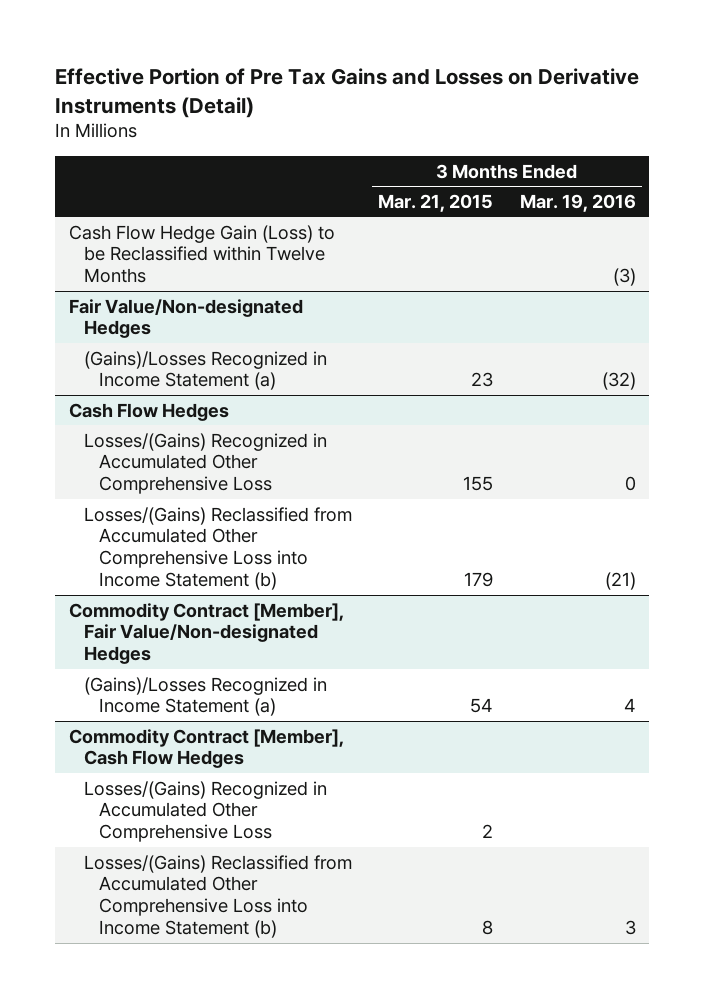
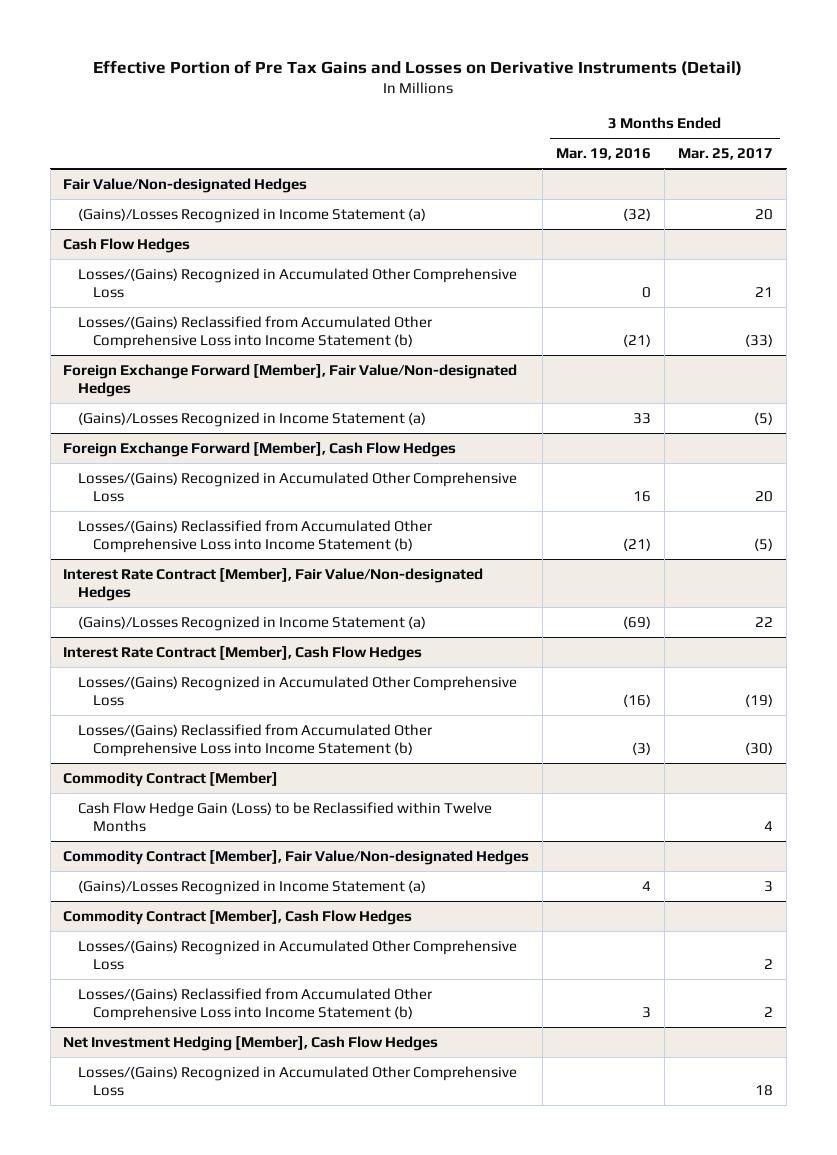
- | 3 Months Ended Mar. 21, 2015 | 3 Months Ended Mar. 19, 2016
+ | 3 Months Ended Mar. 19, 2016 | 3 Months Ended Mar. 25, 2017
- Cash Flow Hedge Gain (Loss) to be Reclassified within Twelve Months | | (3)
+ Foreign Exchange Forward [Member], Fair Value/Non-designated Hedges
+ (Gains)/Losses Recognized in Income Statement (a) | 33 | (5)
+ Foreign Exchange Forward [Member], Cash Flow Hedges
+ Losses/(Gains) Recognized in Accumulated Other Comprehensive Loss | 16 | 20
+ Losses/(Gains) Reclassified from Accumulated Other Comprehensive Loss into Income Statement (b) | (21) | (5)
+ Interest Rate Contract [Member], Fair Value/Non-designated Hedges
+ (Gains)/Losses Recognized in Income Statement (a) | (69) | 22
+ Interest Rate Contract [Member], Cash Flow Hedges
+ Losses/(Gains) Recognized in Accumulated Other Comprehensive Loss | (16) | (19)
+ Losses/(Gains) Reclassified from Accumulated Other Comprehensive Loss into Income Statement (b) | (3) | (30)
+ Commodity Contract [Member]
+ Cash Flow Hedge Gain (Loss) to be Reclassified within Twelve Months | | 4
+ Net Investment Hedging [Member], Cash Flow Hedges
+ Losses/(Gains) Recognized in Accumulated Other Comprehensive Loss | | 18

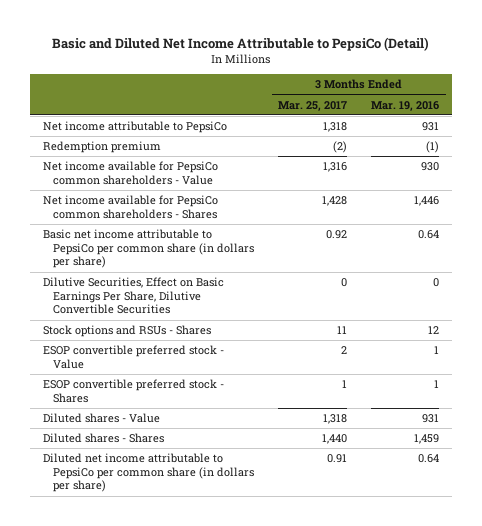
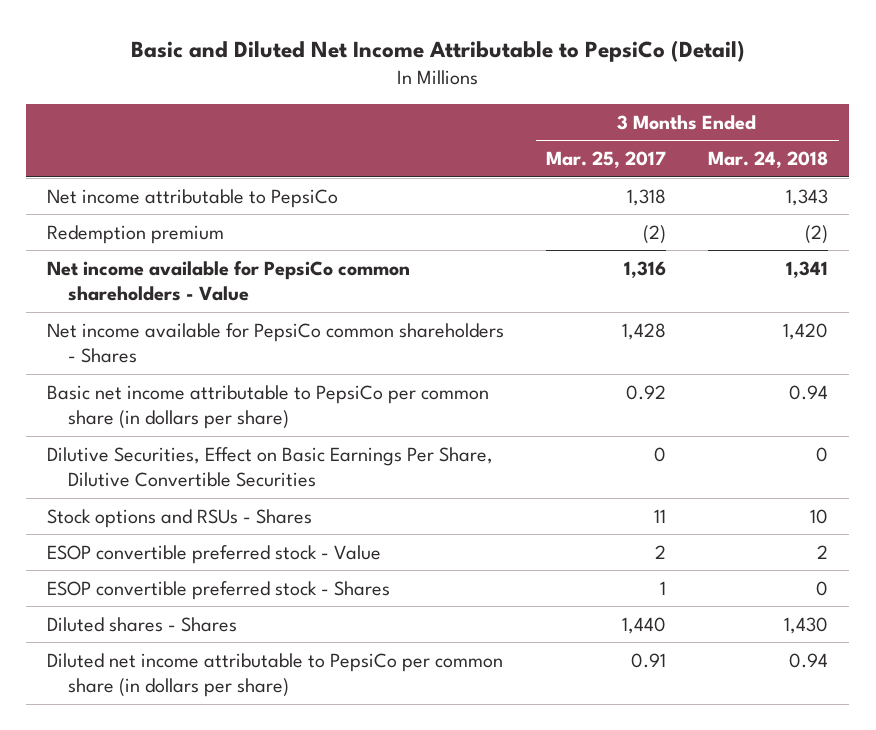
- | 3 Months Ended Mar. 25, 2017 | 3 Months Ended Mar. 19, 2016
+ | 3 Months Ended Mar. 25, 2017 | 3 Months Ended Mar. 24, 2018
- Diluted shares - Value | 1,318 | 931

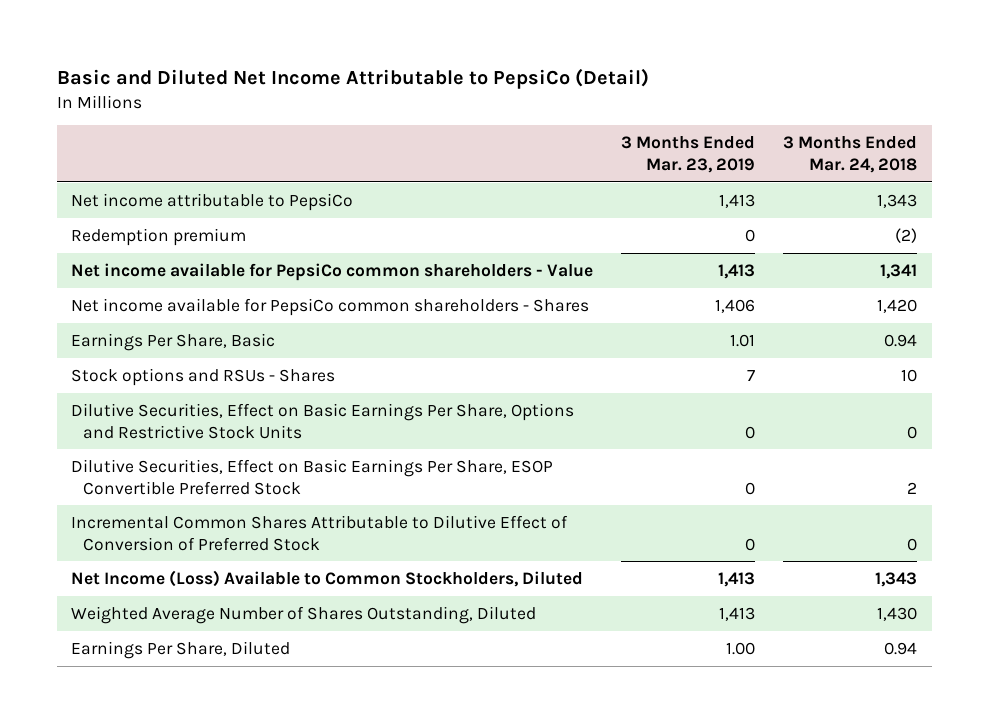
- | 3 Months Ended Mar. 25, 2017 | 3 Months Ended Mar. 24, 2018
+ | 3 Months Ended Mar. 23, 2019 | 3 Months Ended Mar. 24, 2018
- Basic net income attributable to PepsiCo per common share (in dollars per share) | 0.92 | 0.94
- Dilutive Securities, Effect on Basic Earnings Per Share, Dilutive Convertible Securities | 0 | 0
+ Earnings Per Share, Basic | 1.01 | 0.94
- ESOP convertible preferred stock - Value | 2 | 2
- ESOP convertible preferred stock - Shares | 1 | 0
- Diluted shares - Shares | 1,440 | 1,430
- Diluted net income attributable to PepsiCo per common share (in dollars per share) | 0.91 | 0.94
+ Dilutive Securities, Effect on Basic Earnings Per Share, Options and Restrictive Stock Units | 0 | 0
+ Dilutive Securities, Effect on Basic Earnings Per Share, ESOP Convertible Preferred Stock | 0 | 2
+ Incremental Common Shares Attributable to Dilutive Effect of Conversion of Preferred Stock | 0 | 0
+ Net Income (Loss) Available to Common Stockholders, Diluted | 1,413 | 1,343
+ Weighted Average Number of Shares Outstanding, Diluted | 1,413 | 1,430
+ Earnings Per Share, Diluted | 1.00 | 0.94

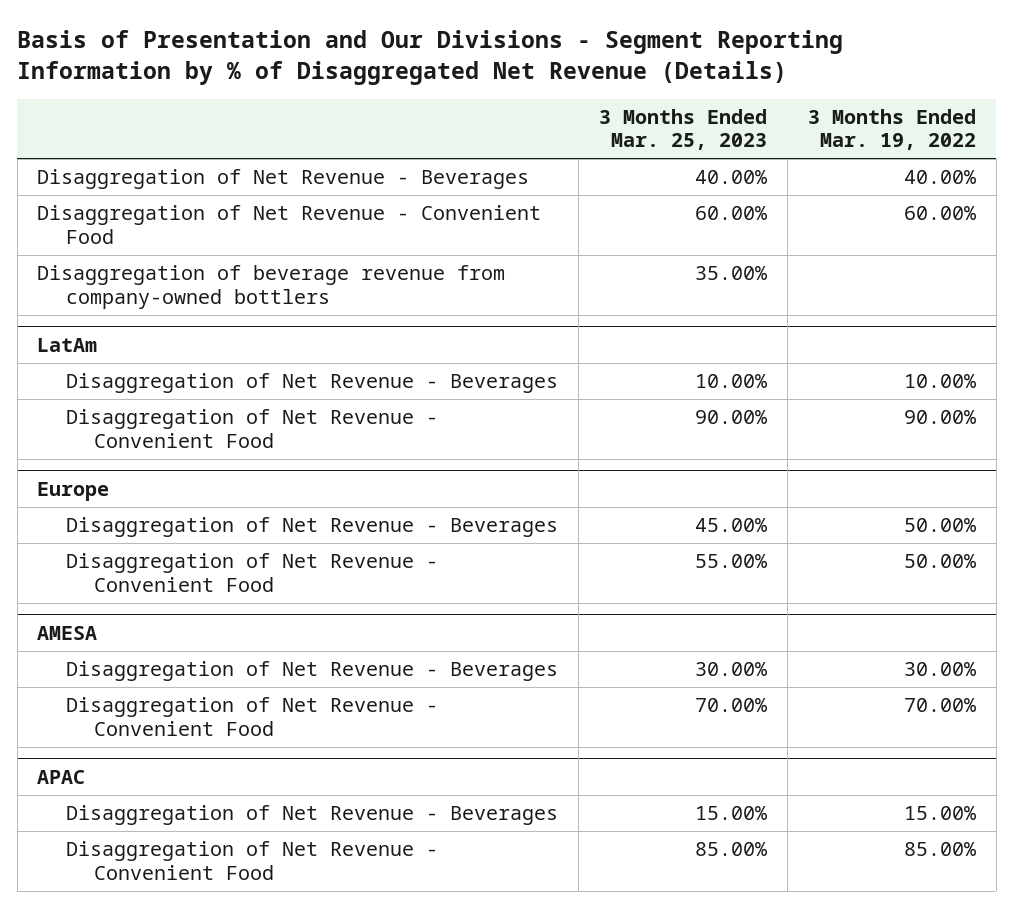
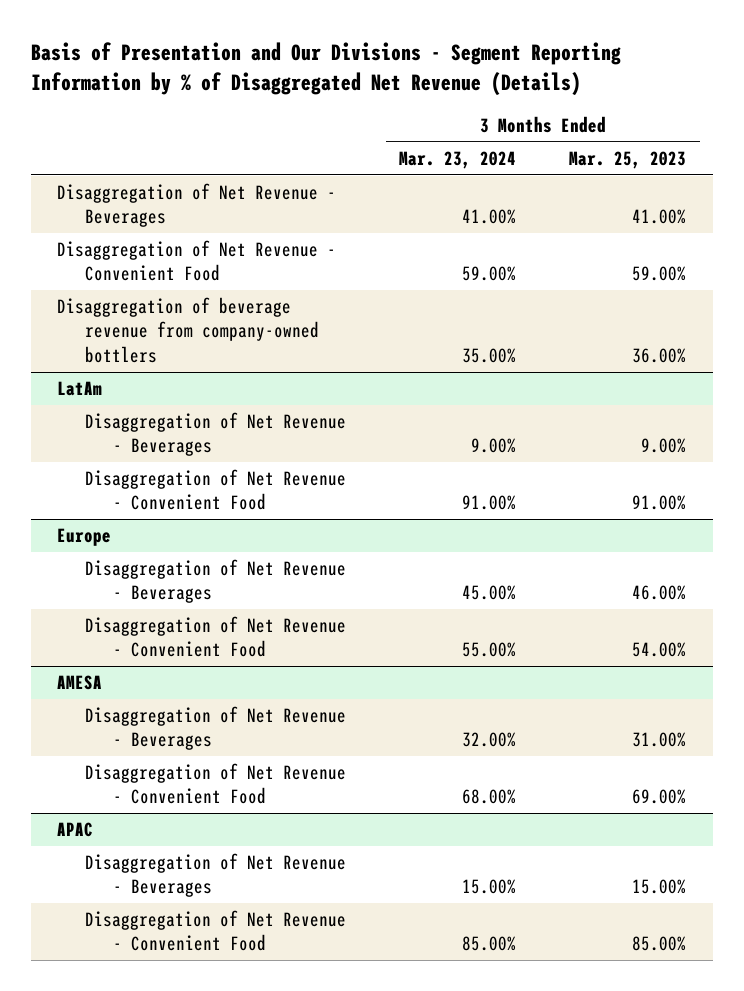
- | 3 Months Ended Mar. 25, 2023 | 3 Months Ended Mar. 19, 2022
+ | 3 Months Ended Mar. 23, 2024 | 3 Months Ended Mar. 25, 2023
- Disaggregation of Net Revenue - Beverages | 40.00% | 40.00%
- Disaggregation of Net Revenue - Convenient Food | 60.00% | 60.00%
- Disaggregation of beverage revenue from company-owned bottlers | 35.00% |
+ Disaggregation of Net Revenue - Beverages | 41.00% | 41.00%
+ Disaggregation of Net Revenue - Convenient Food | 59.00% | 59.00%
+ Disaggregation of beverage revenue from company-owned bottlers | 35.00% | 36.00%
@ LatAm
- Disaggregation of Net Revenue - Beverages | 10.00% | 10.00%
- Disaggregation of Net Revenue - Convenient Food | 90.00% | 90.00%
+ Disaggregation of Net Revenue - Beverages | 9.00% | 9.00%
+ Disaggregation of Net Revenue - Convenient Food | 91.00% | 91.00%
@ Europe
- Disaggregation of Net Revenue - Beverages | 45.00% | 50.00%
- Disaggregation of Net Revenue - Convenient Food | 55.00% | 50.00%
+ Disaggregation of Net Revenue - Beverages | 45.00% | 46.00%
+ Disaggregation of Net Revenue - Convenient Food | 55.00% | 54.00%
@ AMESA
- Disaggregation of Net Revenue - Beverages | 30.00% | 30.00%
- Disaggregation of Net Revenue - Convenient Food | 70.00% | 70.00%
+ Disaggregation of Net Revenue - Beverages | 32.00% | 31.00%
+ Disaggregation of Net Revenue - Convenient Food | 68.00% | 69.00%

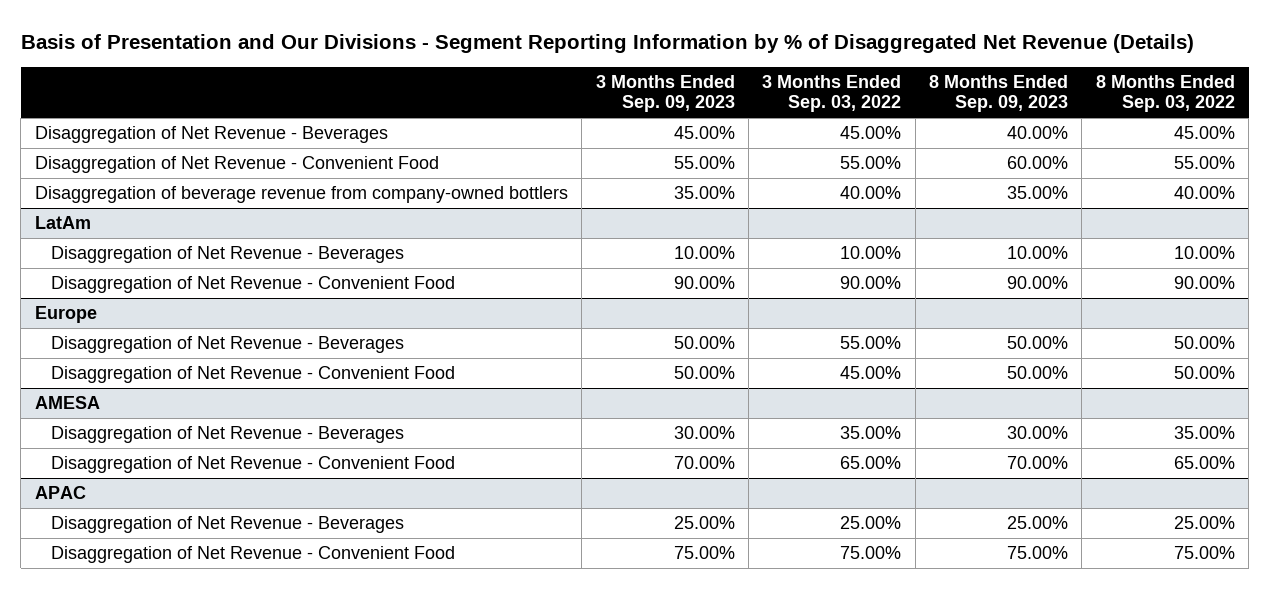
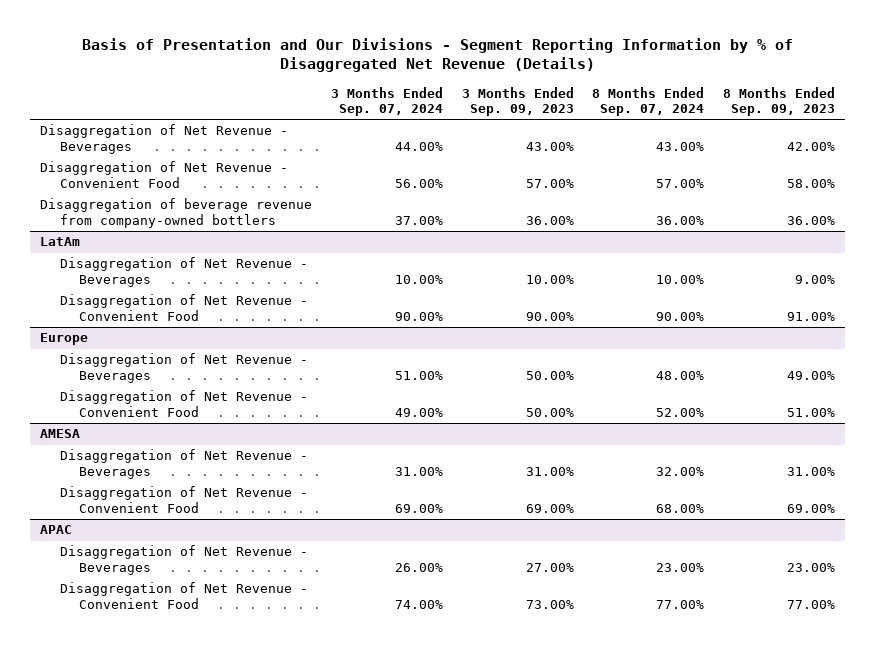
- | 3 Months Ended Sep. 09, 2023 | 3 Months Ended Sep. 03, 2022 | 8 Months Ended Sep. 09, 2023 | 8 Months Ended Sep. 03, 2022
+ | 3 Months Ended Sep. 07, 2024 | 3 Months Ended Sep. 09, 2023 | 8 Months Ended Sep. 07, 2024 | 8 Months Ended Sep. 09, 2023
- Disaggregation of Net Revenue - Beverages | 45.00% | 45.00% | 40.00% | 45.00%
- Disaggregation of Net Revenue - Convenient Food | 55.00% | 55.00% | 60.00% | 55.00%
- Disaggregation of beverage revenue from company-owned bottlers | 35.00% | 40.00% | 35.00% | 40.00%
+ Disaggregation of Net Revenue - Beverages | 44.00% | 43.00% | 43.00% | 42.00%
+ Disaggregation of Net Revenue - Convenient Food | 56.00% | 57.00% | 57.00% | 58.00%
+ Disaggregation of beverage revenue from company-owned bottlers | 37.00% | 36.00% | 36.00% | 36.00%
@ LatAm
- Disaggregation of Net Revenue - Beverages | 10.00% | 10.00% | 10.00% | 10.00%
- Disaggregation of Net Revenue - Convenient Food | 90.00% | 90.00% | 90.00% | 90.00%
+ Disaggregation of Net Revenue - Beverages | 10.00% | 10.00% | 10.00% | 9.00%
+ Disaggregation of Net Revenue - Convenient Food | 90.00% | 90.00% | 90.00% | 91.00%
@ Europe
- Disaggregation of Net Revenue - Beverages | 50.00% | 55.00% | 50.00% | 50.00%
- Disaggregation of Net Revenue - Convenient Food | 50.00% | 45.00% | 50.00% | 50.00%
+ Disaggregation of Net Revenue - Beverages | 51.00% | 50.00% | 48.00% | 49.00%
+ Disaggregation of Net Revenue - Convenient Food | 49.00% | 50.00% | 52.00% | 51.00%
@ AMESA
- Disaggregation of Net Revenue - Beverages | 30.00% | 35.00% | 30.00% | 35.00%
- Disaggregation of Net Revenue - Convenient Food | 70.00% | 65.00% | 70.00% | 65.00%
+ Disaggregation of Net Revenue - Beverages | 31.00% | 31.00% | 32.00% | 31.00%
+ Disaggregation of Net Revenue - Convenient Food | 69.00% | 69.00% | 68.00% | 69.00%
@ APAC
- Disaggregation of Net Revenue - Beverages | 25.00% | 25.00% | 25.00% | 25.00%
- Disaggregation of Net Revenue - Convenient Food | 75.00% | 75.00% | 75.00% | 75.00%
+ Disaggregation of Net Revenue - Beverages | 26.00% | 27.00% | 23.00% | 23.00%
+ Disaggregation of Net Revenue - Convenient Food | 74.00% | 73.00% | 77.00% | 77.00%

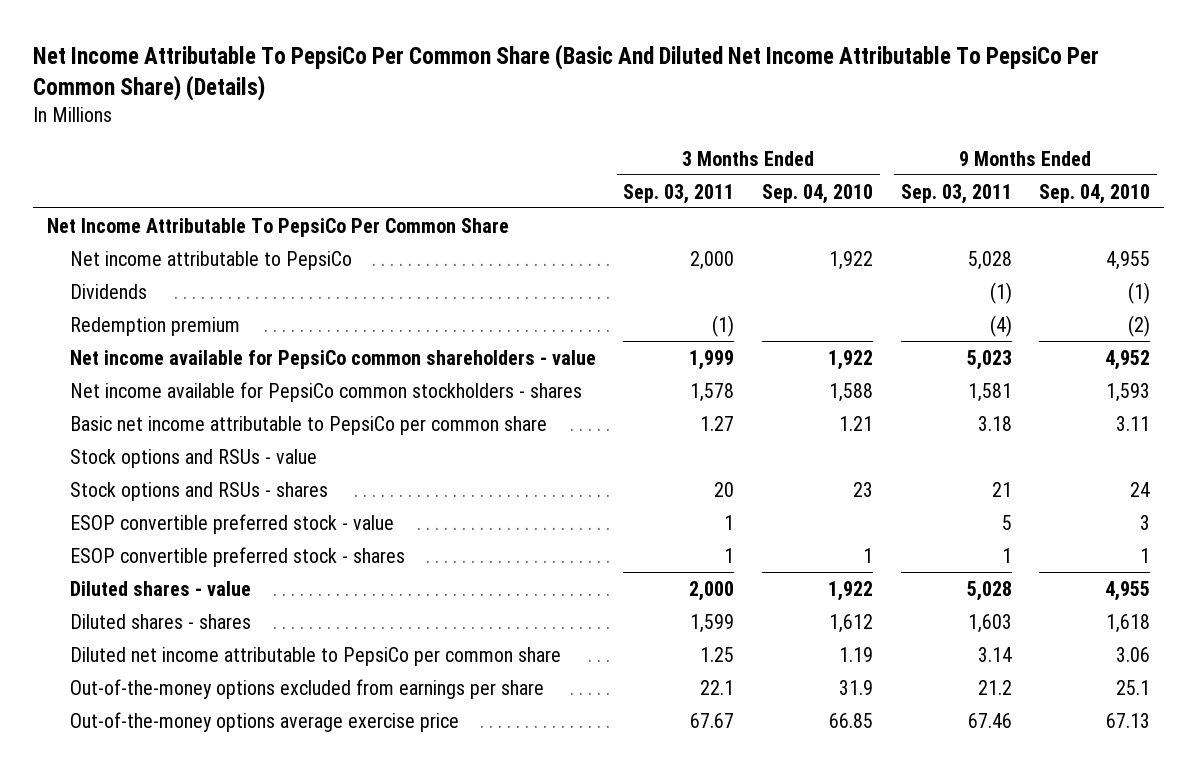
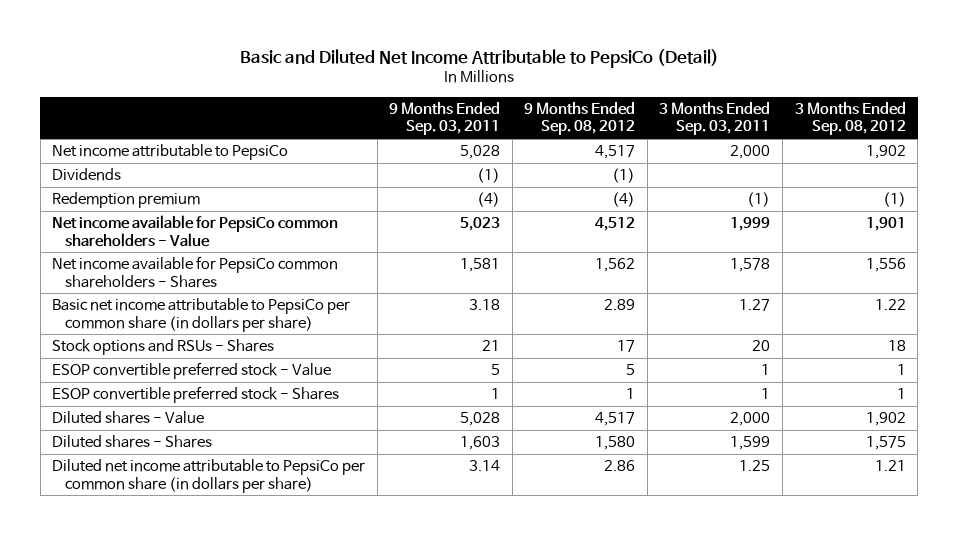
- Net Income Attributable To PepsiCo Per Common Share (Basic And Diluted Net Income Attributable To PepsiCo Per Common Share) (Details)
+ Basic and Diluted Net Income Attributable to PepsiCo (Detail)
- | 3 Months Ended Sep. 03, 2011 | 3 Months Ended Sep. 04, 2010 | 9 Months Ended Sep. 03, 2011 | 9 Months Ended Sep. 04, 2010
+ | 9 Months Ended Sep. 03, 2011 | 9 Months Ended Sep. 08, 2012 | 3 Months Ended Sep. 03, 2011 | 3 Months Ended Sep. 08, 2012
- Net Income Attributable To PepsiCo Per Common Share
- Net income available for PepsiCo common shareholders - value | 1,999 | 1,922 | 5,023 | 4,952
- Net income available for PepsiCo common stockholders - shares | 1,578 | 1,588 | 1,581 | 1,593
- Basic net income attributable to PepsiCo per common share | 1.27 | 1.21 | 3.18 | 3.11
- Stock options and RSUs - value
- Stock options and RSUs - shares | 20 | 23 | 21 | 24
- ESOP convertible preferred stock - value | 1 | | 5 | 3
- ESOP convertible preferred stock - shares | 1 | 1 | 1 | 1
- Diluted shares - value | 2,000 | 1,922 | 5,028 | 4,955
- Diluted shares - shares | 1,599 | 1,612 | 1,603 | 1,618
- Diluted net income attributable to PepsiCo per common share | 1.25 | 1.19 | 3.14 | 3.06
- Out-of-the-money options excluded from earnings per share | 22.1 | 31.9 | 21.2 | 25.1
- Out-of-the-money options average exercise price | 67.67 | 66.85 | 67.46 | 67.13
+ Net income available for PepsiCo common shareholders - Value | 5,023 | 4,512 | 1,999 | 1,901
+ Net income available for PepsiCo common shareholders - Shares | 1,581 | 1,562 | 1,578 | 1,556
+ Basic net income attributable to PepsiCo per common share (in dollars per share) | 3.18 | 2.89 | 1.27 | 1.22
+ Stock options and RSUs - Shares | 21 | 17 | 20 | 18
+ ESOP convertible preferred stock - Value | 5 | 5 | 1 | 1
+ ESOP convertible preferred stock - Shares | 1 | 1 | 1 | 1
+ Diluted shares - Value | 5,028 | 4,517 | 2,000 | 1,902
+ Diluted shares - Shares | 1,603 | 1,580 | 1,599 | 1,575
+ Diluted net income attributable to PepsiCo per common share (in dollars per share) | 3.14 | 2.86 | 1.25 | 1.21

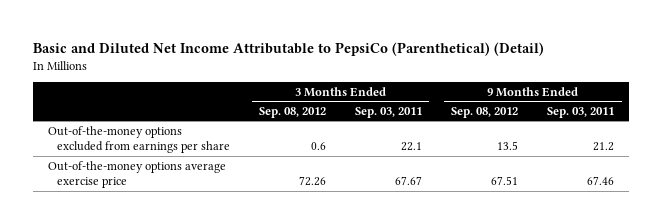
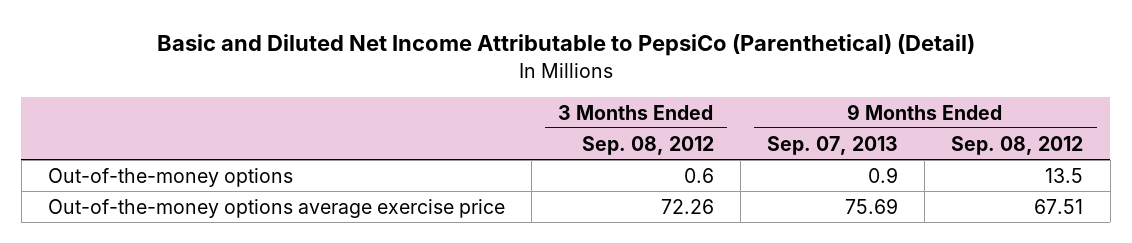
- | 3 Months Ended Sep. 08, 2012 | 3 Months Ended Sep. 03, 2011 | 9 Months Ended Sep. 08, 2012 | 9 Months Ended Sep. 03, 2011
+ | 3 Months Ended Sep. 08, 2012 | 9 Months Ended Sep. 07, 2013 | 9 Months Ended Sep. 08, 2012
- Out-of-the-money options excluded from earnings per share | 0.6 | 22.1 | 13.5 | 21.2
+ Out-of-the-money options | 0.6 | 0.9 | 13.5

